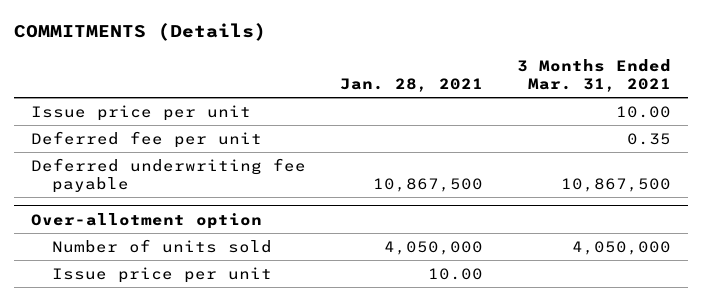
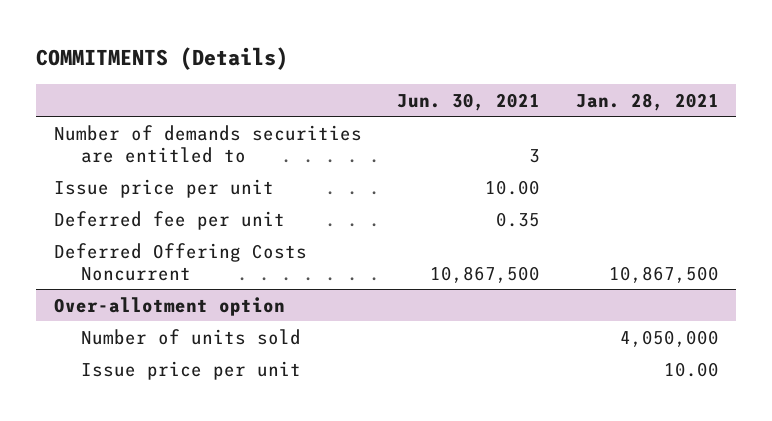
- | Jan. 28, 2021 | 3 Months Ended Mar. 31, 2021
+ | Jun. 30, 2021 | Jan. 28, 2021
+ Number of demands securities are entitled to | 3 |
- Deferred underwriting fee payable | 10,867,500 | 10,867,500
+ Deferred Offering Costs Noncurrent | 10,867,500 | 10,867,500

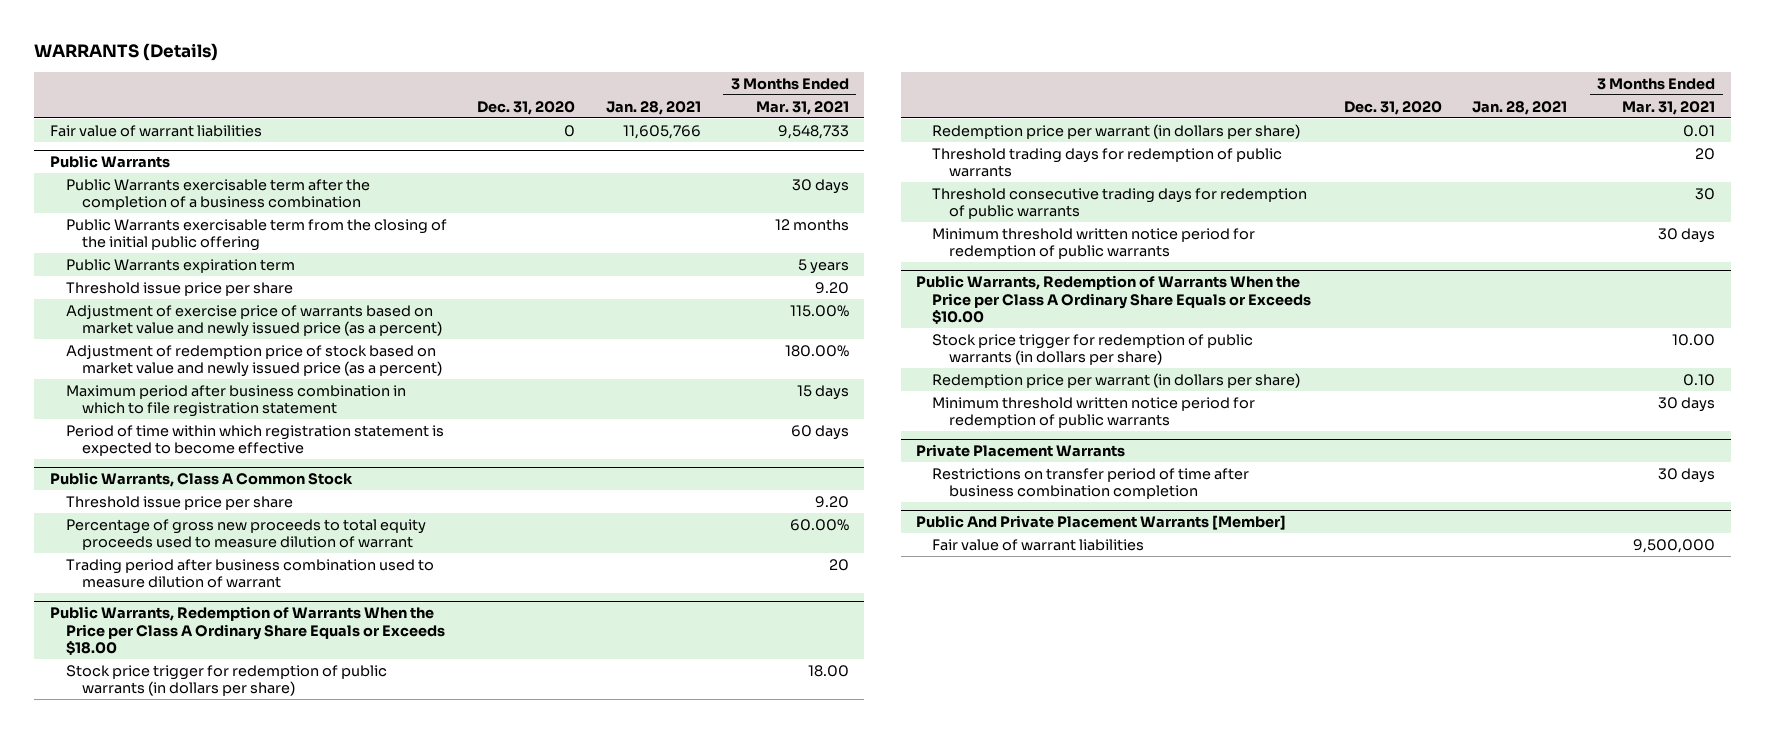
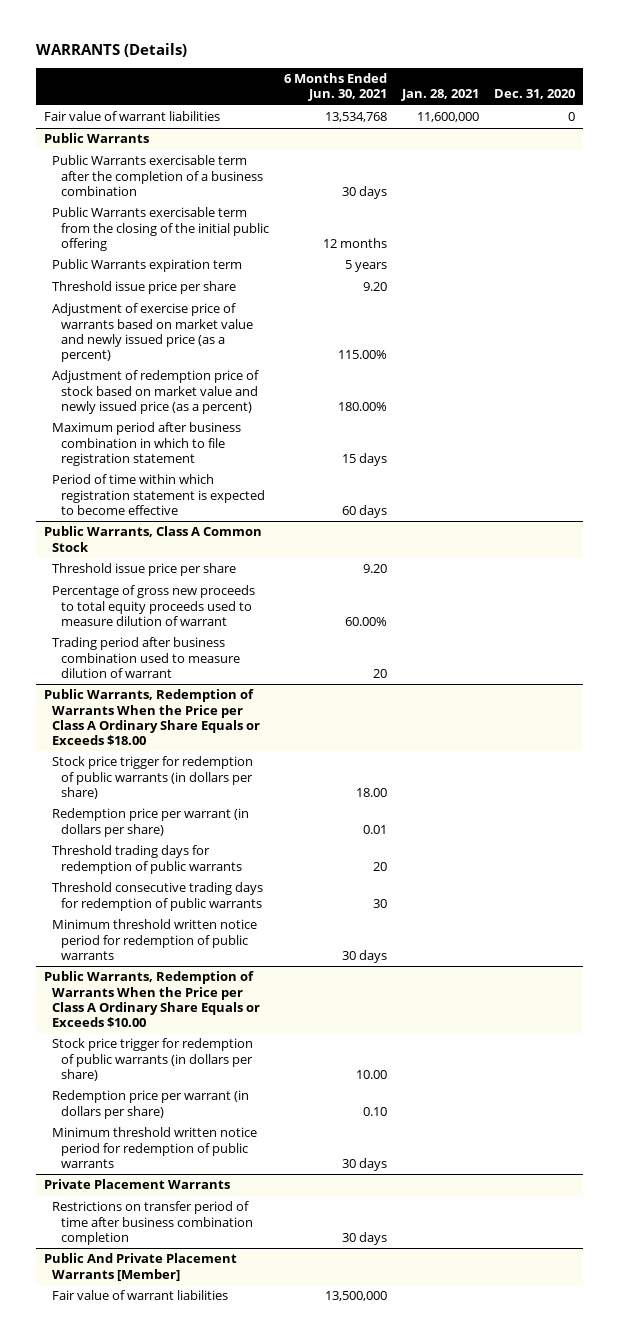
- | Dec. 31, 2020 | Jan. 28, 2021 | 3 Months Ended Mar. 31, 2021
+ | 6 Months Ended Jun. 30, 2021 | Jan. 28, 2021 | Dec. 31, 2020
- Fair value of warrant liabilities | 0 | 11,605,766 | 9,548,733
+ Fair value of warrant liabilities | 13,534,768 | 11,600,000 | 0

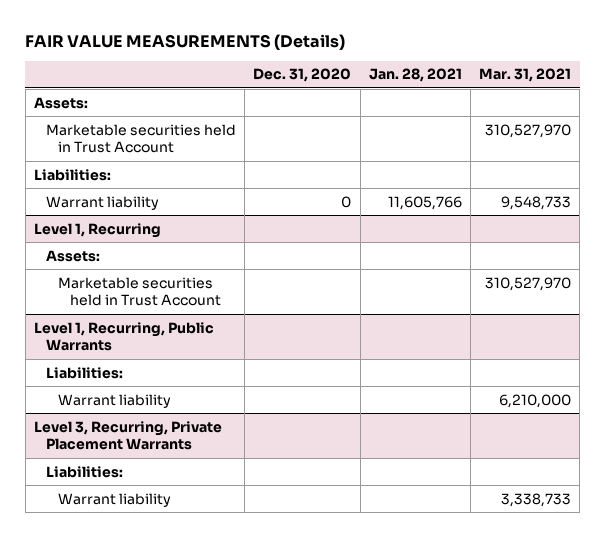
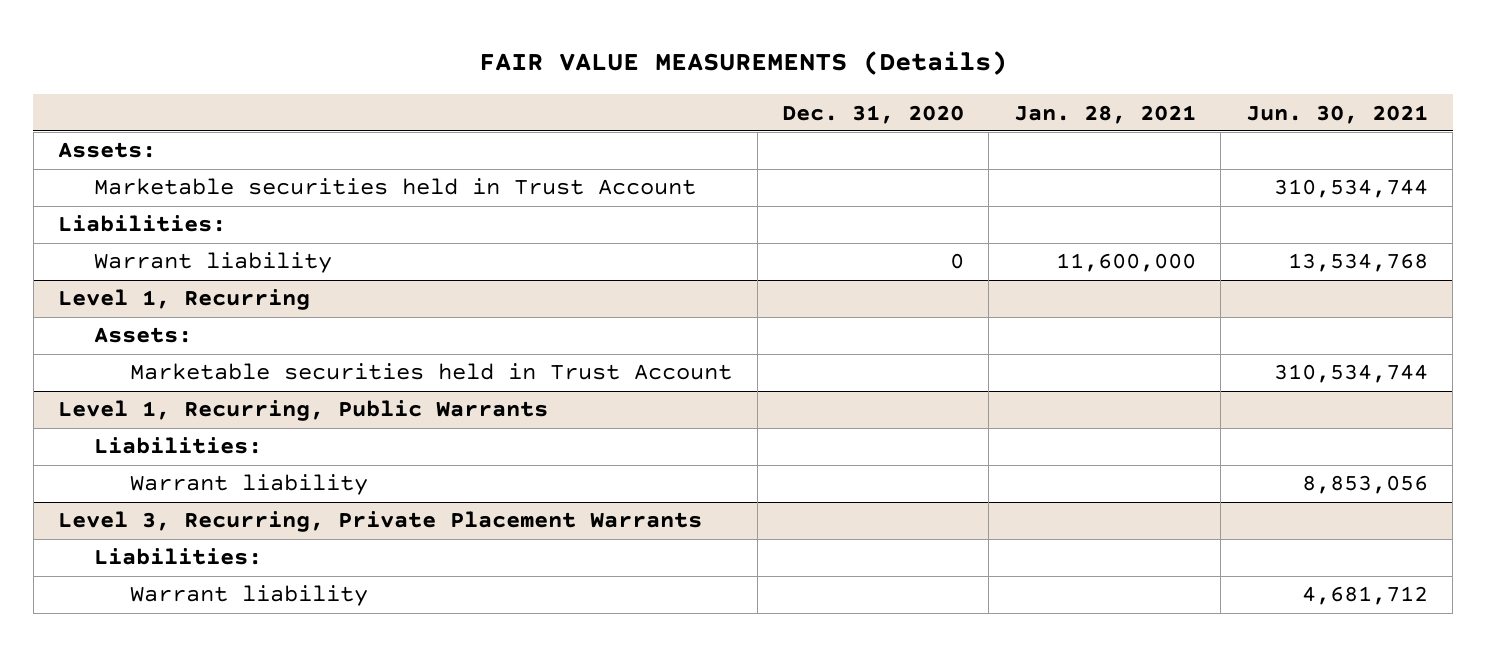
- | Dec. 31, 2020 | Jan. 28, 2021 | Mar. 31, 2021
+ | Dec. 31, 2020 | Jan. 28, 2021 | Jun. 30, 2021
- Warrant liability | 0 | 11,605,766 | 9,548,733
+ Warrant liability | 0 | 11,600,000 | 13,534,768

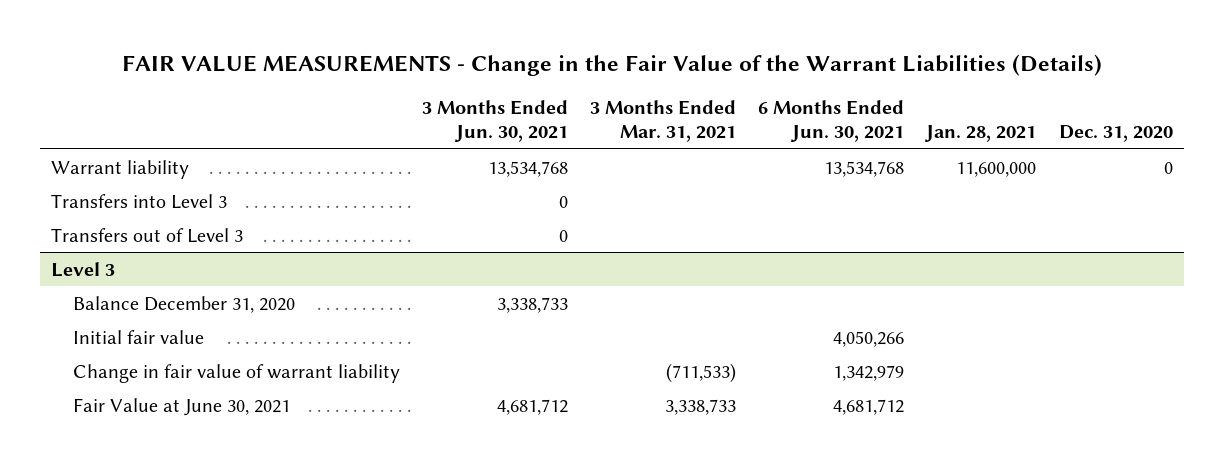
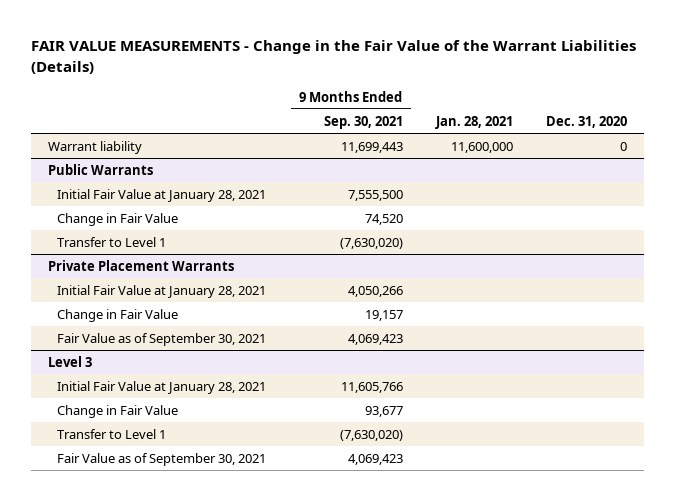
- | 3 Months Ended Jun. 30, 2021 | 3 Months Ended Mar. 31, 2021 | 6 Months Ended Jun. 30, 2021 | Jan. 28, 2021 | Dec. 31, 2020
+ | 9 Months Ended Sep. 30, 2021 | Jan. 28, 2021 | Dec. 31, 2020
- Transfers into Level 3 | 0 | | | |
- Transfers out of Level 3 | 0 | | | |
+ Public Warrants
+ Initial Fair Value at January 28, 2021 | 7,555,500 | |
+ Change in Fair Value | 74,520 | |
+ Transfer to Level 1 | (7,630,020) | |
+ Private Placement Warrants
+ Initial Fair Value at January 28, 2021 | 4,050,266 | |
+ Change in Fair Value | 19,157 | |
+ Fair Value as of September 30, 2021 | 4,069,423 | |
@ Level 3
- Balance December 31, 2020 | 3,338,733 | | | |
- Initial fair value | | | 4,050,266 | |
- Change in fair value of warrant liability | | (711,533) | 1,342,979 | |
- Fair Value at June 30, 2021 | 4,681,712 | 3,338,733 | 4,681,712 | |
+ Initial Fair Value at January 28, 2021 | 11,605,766 | |
+ Change in Fair Value | 93,677 | |
+ Transfer to Level 1 | (7,630,020) | |
+ Fair Value as of September 30, 2021 | 4,069,423 | |

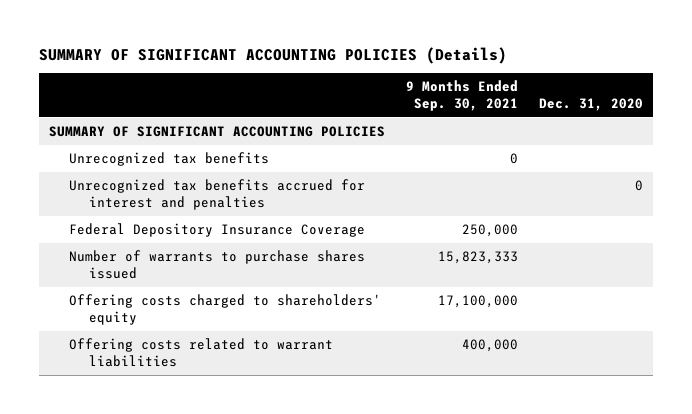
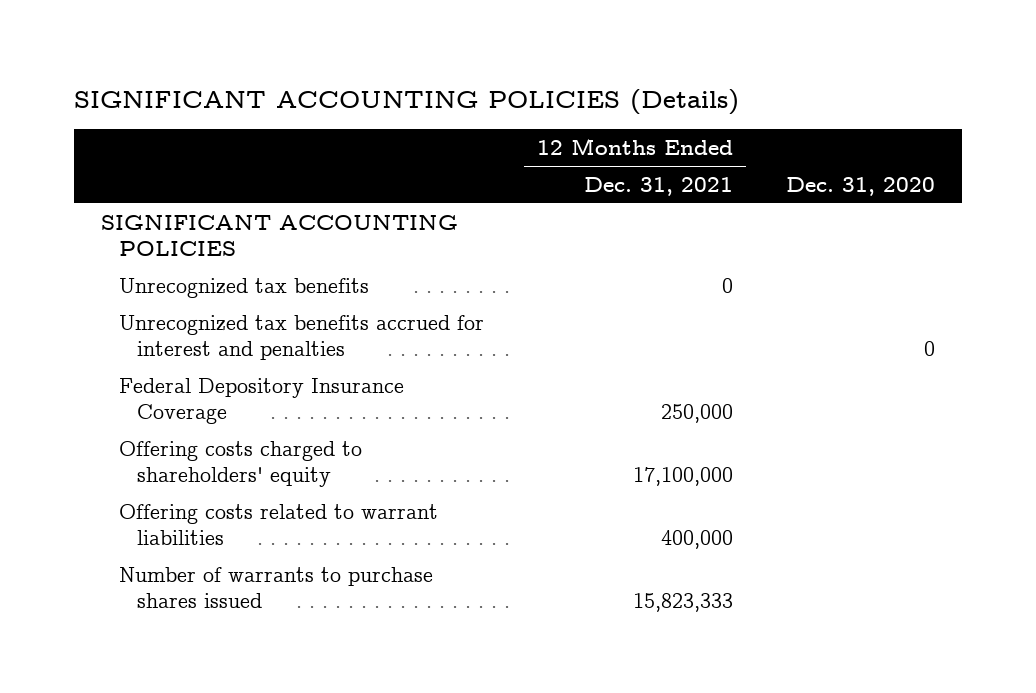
- SUMMARY OF SIGNIFICANT ACCOUNTING POLICIES (Details)
+ SIGNIFICANT ACCOUNTING POLICIES (Details)
- | 9 Months Ended Sep. 30, 2021 | Dec. 31, 2020
+ | 12 Months Ended Dec. 31, 2021 | Dec. 31, 2020
- SUMMARY OF SIGNIFICANT ACCOUNTING POLICIES
+ SIGNIFICANT ACCOUNTING POLICIES
moved down: Number of warrants to purchase shares issued | 15,823,333 |

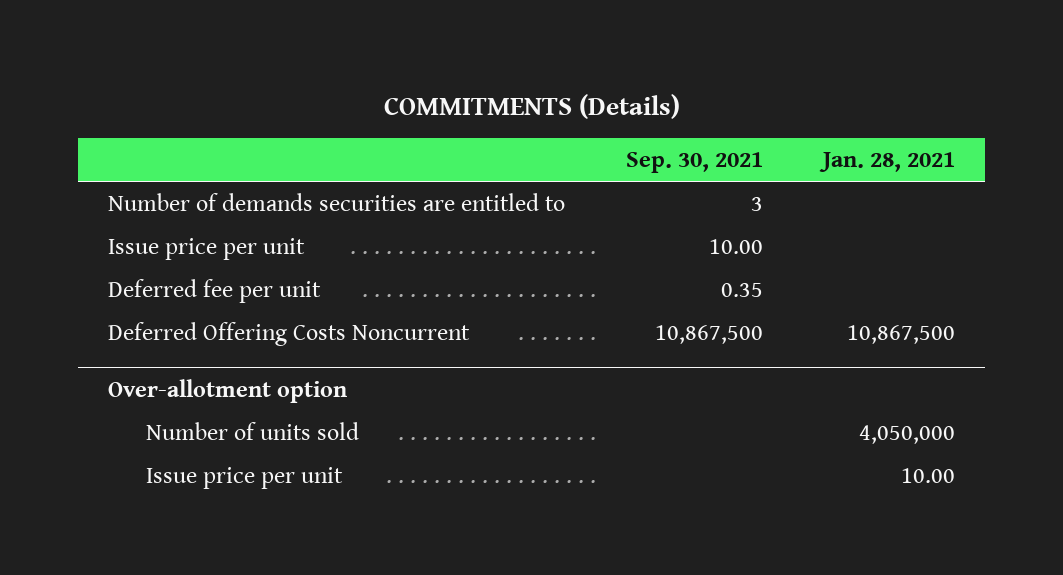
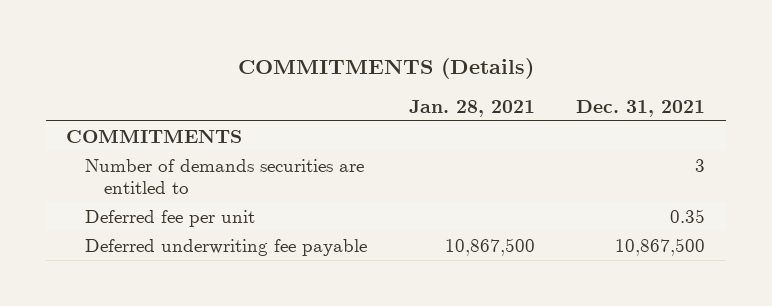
- | Sep. 30, 2021 | Jan. 28, 2021
+ | Jan. 28, 2021 | Dec. 31, 2021
+ COMMITMENTS
- Issue price per unit | 10.00 |
- Deferred Offering Costs Noncurrent | 10,867,500 | 10,867,500
- Over-allotment option
- Number of units sold | | 4,050,000
- Issue price per unit | | 10.00
+ Deferred underwriting fee payable | 10,867,500 | 10,867,500

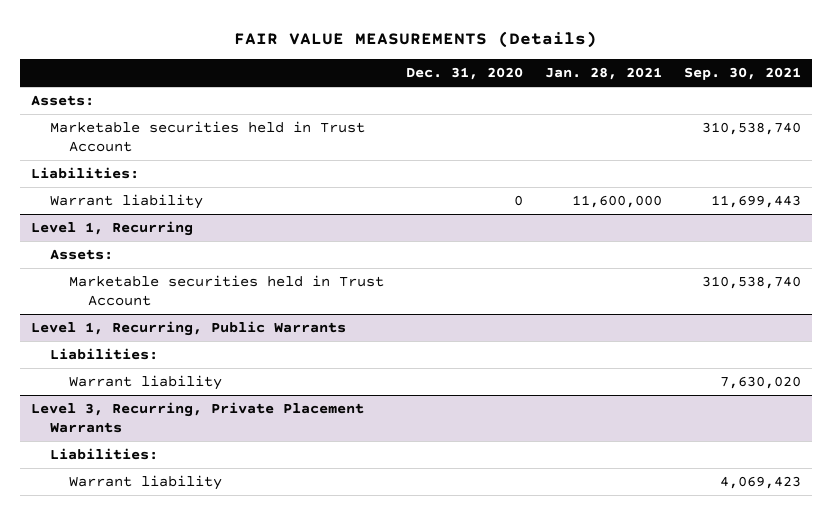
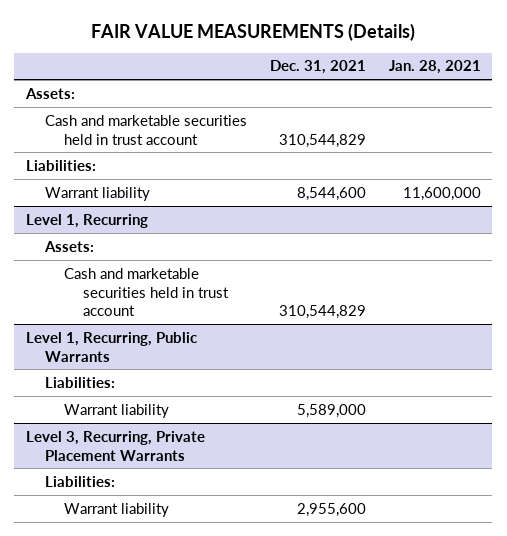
- | Dec. 31, 2020 | Jan. 28, 2021 | Sep. 30, 2021
+ | Dec. 31, 2021 | Jan. 28, 2021
- Marketable securities held in Trust Account | | | 310,538,740
+ Cash and marketable securities held in trust account | 310,544,829 |
@ Level 1, Recurring
- Marketable securities held in Trust Account | | | 310,538,740
+ Cash and marketable securities held in trust account | 310,544,829 |

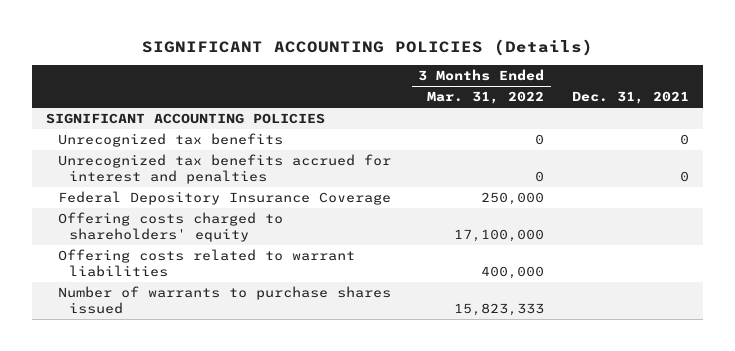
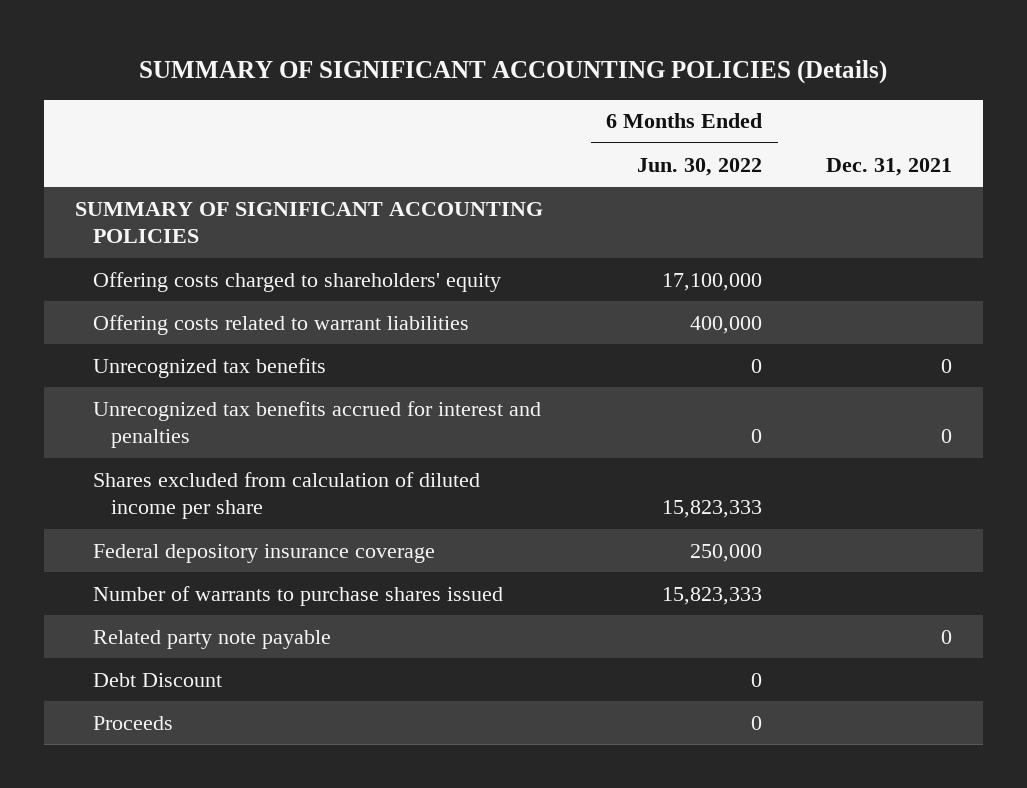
- SIGNIFICANT ACCOUNTING POLICIES (Details)
+ SUMMARY OF SIGNIFICANT ACCOUNTING POLICIES (Details)
- | 3 Months Ended Mar. 31, 2022 | Dec. 31, 2021
+ | 6 Months Ended Jun. 30, 2022 | Dec. 31, 2021
- SIGNIFICANT ACCOUNTING POLICIES
- Federal Depository Insurance Coverage | 250,000 |
+ SUMMARY OF SIGNIFICANT ACCOUNTING POLICIES
moved down: Unrecognized tax benefits | 0 | 0
moved down: Unrecognized tax benefits accrued for interest and penalties | 0 | 0
+ Shares excluded from calculation of diluted income per share | 15,823,333 |
+ Federal depository insurance coverage | 250,000 |
+ Related party note payable | | 0
+ Debt Discount | 0 |
+ Proceeds | 0 |

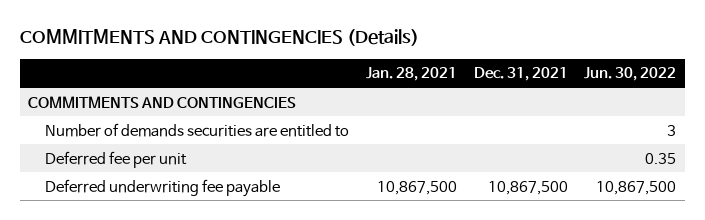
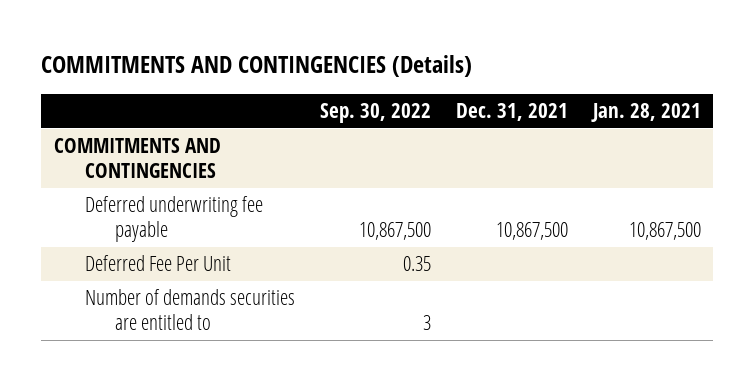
- | Jan. 28, 2021 | Dec. 31, 2021 | Jun. 30, 2022
+ | Sep. 30, 2022 | Dec. 31, 2021 | Jan. 28, 2021
- Deferred fee per unit | | | 0.35
+ Deferred Fee Per Unit | 0.35 | |
moved down: Number of demands securities are entitled to | 3 | |

